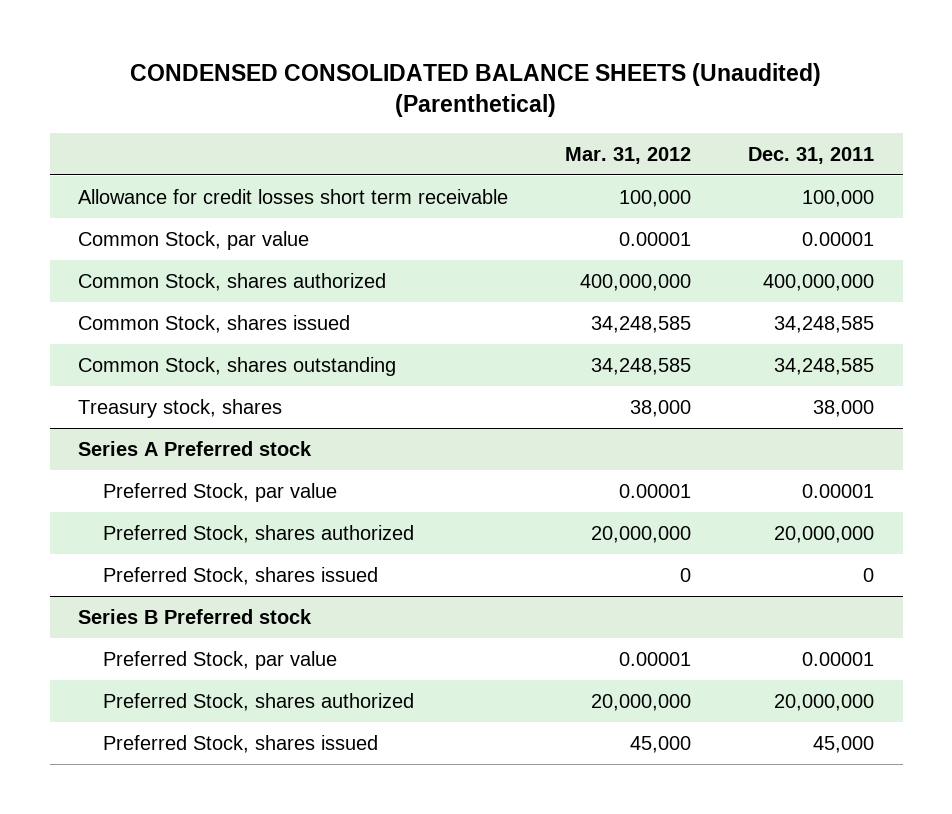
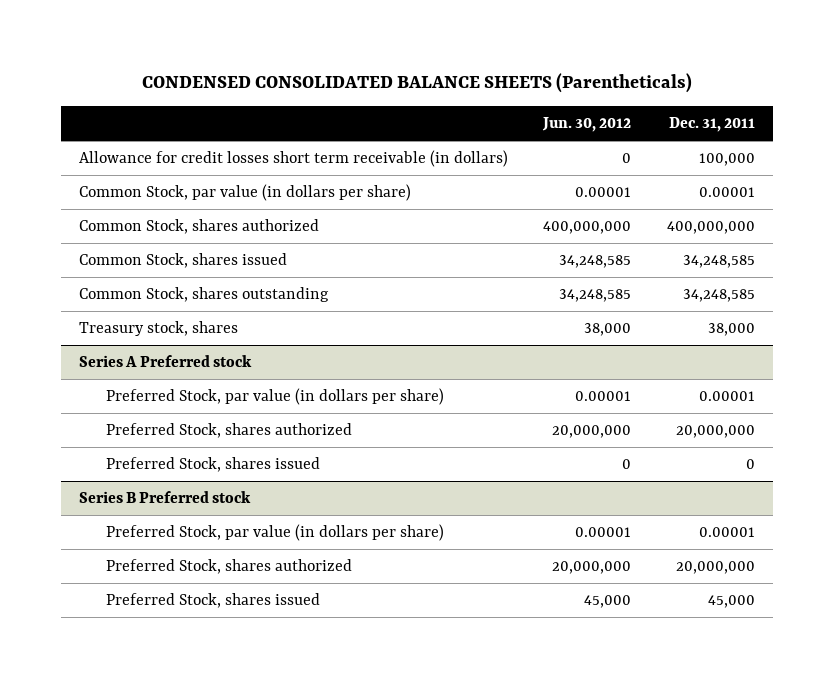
- CONDENSED CONSOLIDATED BALANCE SHEETS (Unaudited) (Parenthetical)
+ CONDENSED CONSOLIDATED BALANCE SHEETS (Parentheticals)
- | Mar. 31, 2012 | Dec. 31, 2011
+ | Jun. 30, 2012 | Dec. 31, 2011
- Allowance for credit losses short term receivable | 100,000 | 100,000
- Common Stock, par value | 0.00001 | 0.00001
+ Allowance for credit losses short term receivable (in dollars) | 0 | 100,000
+ Common Stock, par value (in dollars per share) | 0.00001 | 0.00001
@ Series A Preferred stock
- Preferred Stock, par value | 0.00001 | 0.00001
+ Preferred Stock, par value (in dollars per share) | 0.00001 | 0.00001
@ Series B Preferred stock
- Preferred Stock, par value | 0.00001 | 0.00001
+ Preferred Stock, par value (in dollars per share) | 0.00001 | 0.00001

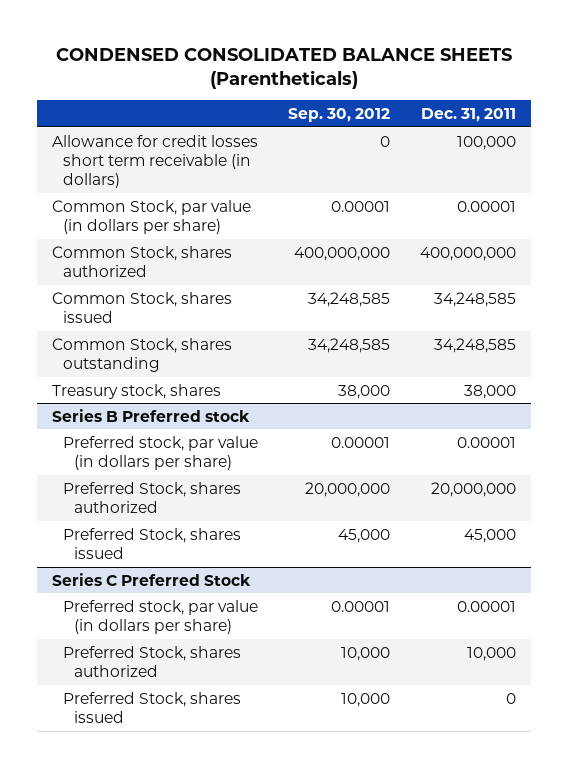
- | Jun. 30, 2012 | Dec. 31, 2011
+ | Sep. 30, 2012 | Dec. 31, 2011
- Series A Preferred stock
- Preferred Stock, par value (in dollars per share) | 0.00001 | 0.00001
- Preferred Stock, shares authorized | 20,000,000 | 20,000,000
- Preferred Stock, shares issued | 0 | 0
@ Series B Preferred stock
- Preferred Stock, par value (in dollars per share) | 0.00001 | 0.00001
+ Preferred stock, par value (in dollars per share) | 0.00001 | 0.00001
+ Series C Preferred Stock
+ Preferred stock, par value (in dollars per share) | 0.00001 | 0.00001
+ Preferred Stock, shares authorized | 10,000 | 10,000
+ Preferred Stock, shares issued | 10,000 | 0

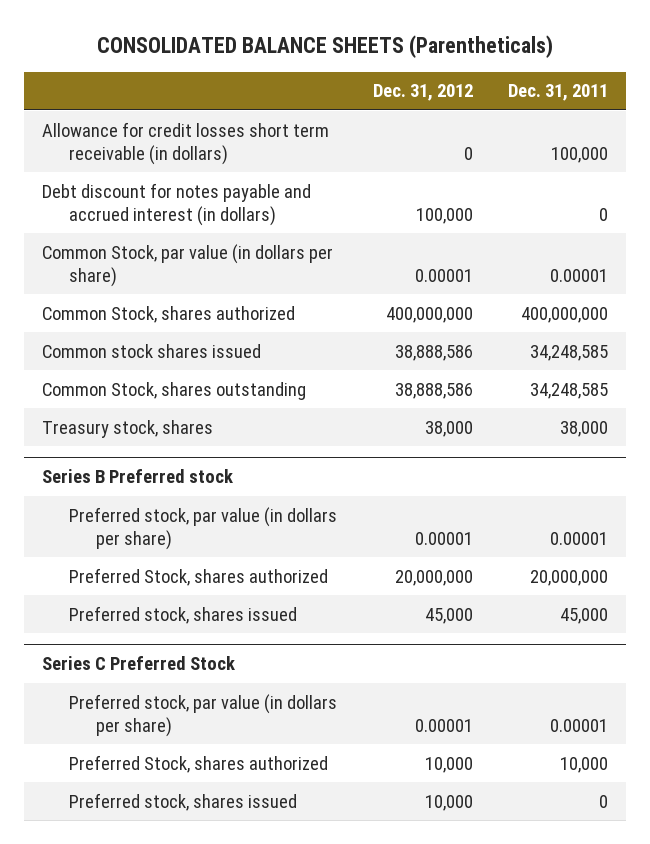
- CONDENSED CONSOLIDATED BALANCE SHEETS (Parentheticals)
+ CONSOLIDATED BALANCE SHEETS (Parentheticals)
- | Sep. 30, 2012 | Dec. 31, 2011
+ | Dec. 31, 2012 | Dec. 31, 2011
+ Debt discount for notes payable and accrued interest (in dollars) | 100,000 | 0
- Common Stock, shares issued | 34,248,585 | 34,248,585
+ Common stock shares issued | 38,888,586 | 34,248,585
@ Series B Preferred stock
- Preferred Stock, shares issued | 45,000 | 45,000
+ Preferred stock, shares issued | 45,000 | 45,000
@ Series C Preferred Stock
- Preferred Stock, shares issued | 10,000 | 0
+ Preferred stock, shares issued | 10,000 | 0

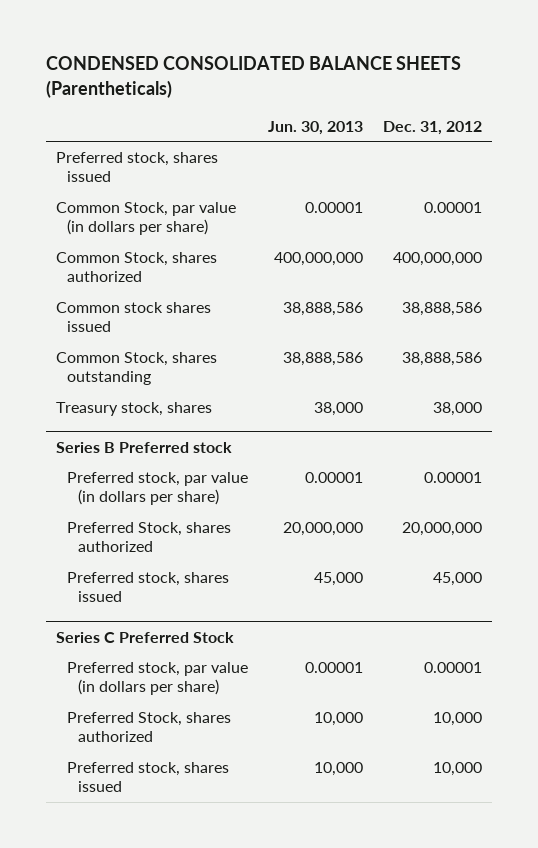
- CONSOLIDATED BALANCE SHEETS (Parentheticals)
+ CONDENSED CONSOLIDATED BALANCE SHEETS (Parentheticals)
- | Dec. 31, 2012 | Dec. 31, 2011
+ | Jun. 30, 2013 | Dec. 31, 2012
- Allowance for credit losses short term receivable (in dollars) | 0 | 100,000
- Debt discount for notes payable and accrued interest (in dollars) | 100,000 | 0
+ Preferred stock, shares issued

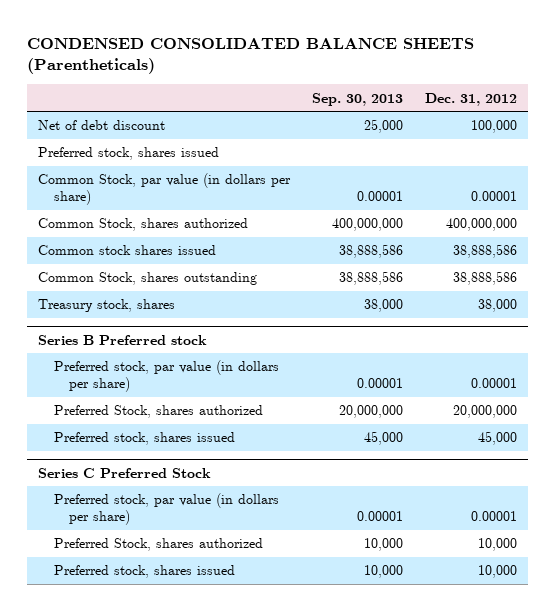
- | Jun. 30, 2013 | Dec. 31, 2012
+ | Sep. 30, 2013 | Dec. 31, 2012
+ Net of debt discount | 25,000 | 100,000

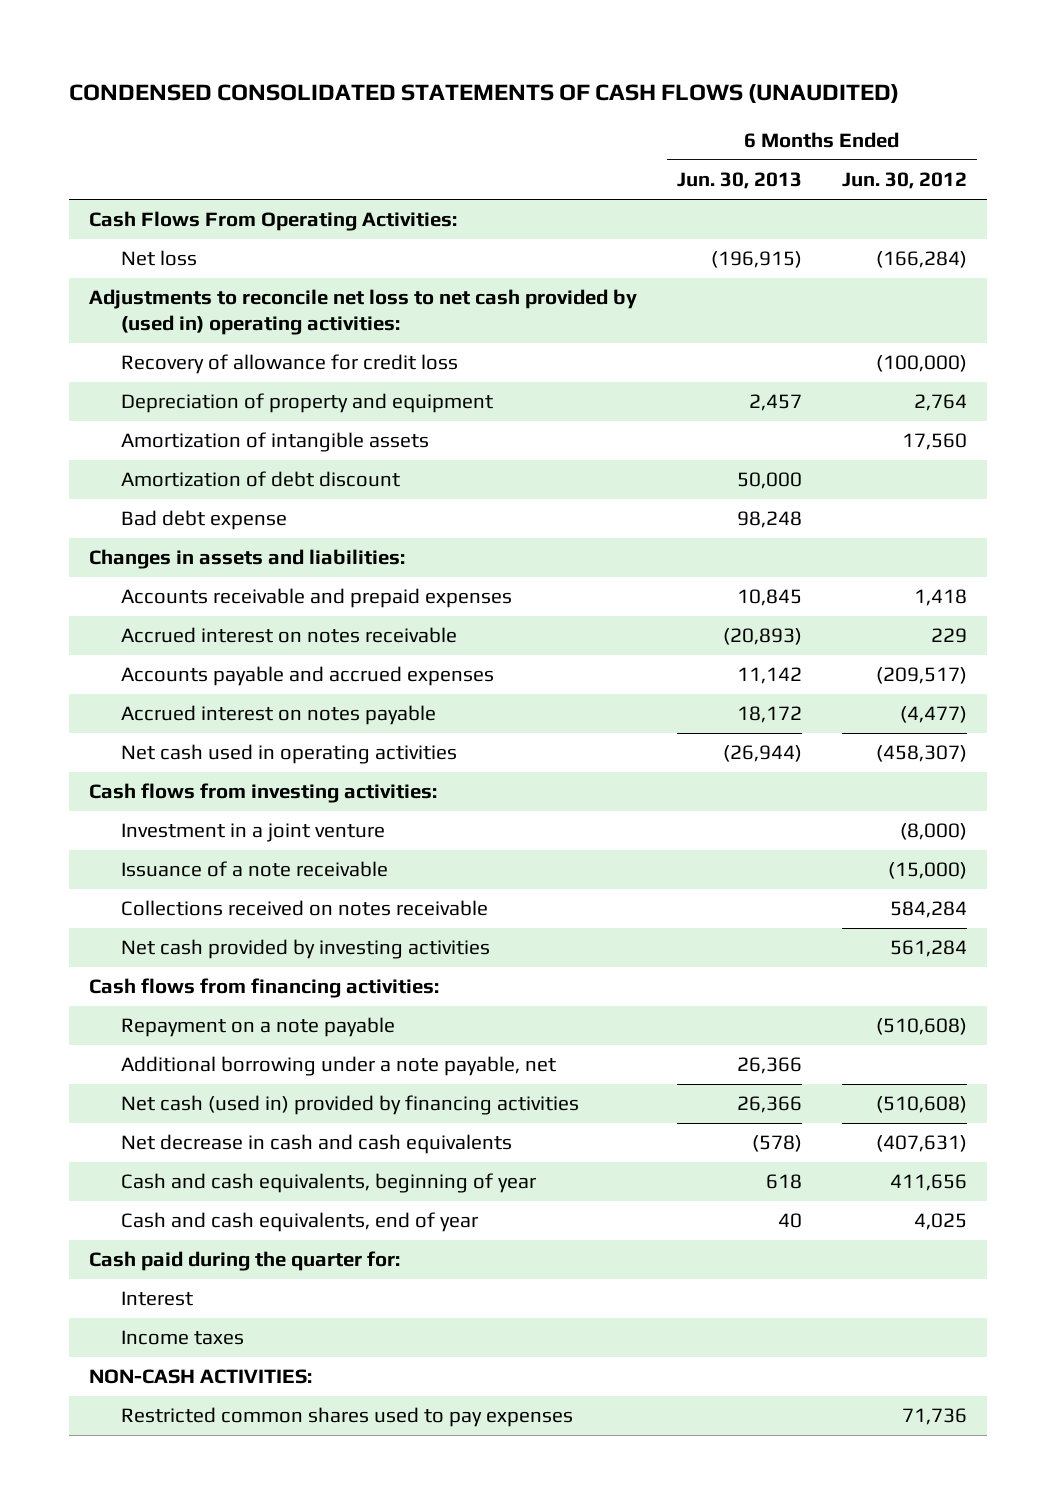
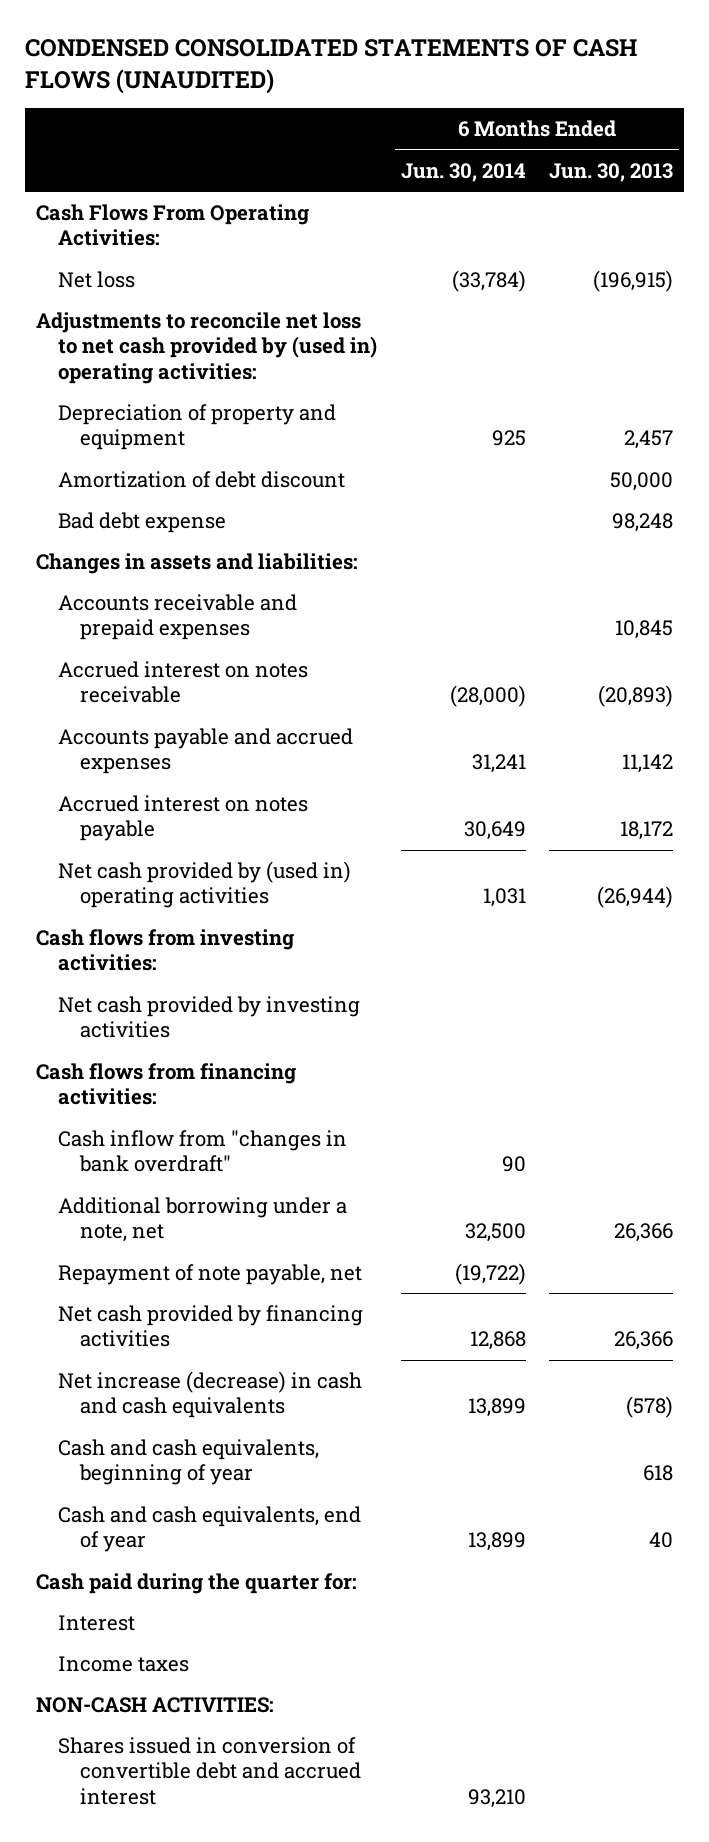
- | 6 Months Ended Jun. 30, 2013 | 6 Months Ended Jun. 30, 2012
+ | 6 Months Ended Jun. 30, 2014 | 6 Months Ended Jun. 30, 2013
- Recovery of allowance for credit loss | | (100,000)
- Amortization of intangible assets | | 17,560
- Net cash used in operating activities | (26,944) | (458,307)
+ Net cash provided by (used in) operating activities | 1,031 | (26,944)
- Investment in a joint venture | | (8,000)
- Issuance of a note receivable | | (15,000)
- Collections received on notes receivable | | 584,284
- Repayment on a note payable | | (510,608)
- Additional borrowing under a note payable, net | 26,366 |
- Net cash (used in) provided by financing activities | 26,366 | (510,608)
- Net decrease in cash and cash equivalents | (578) | (407,631)
+ Cash inflow from "changes in bank overdraft" | 90 |
+ Additional borrowing under a note, net | 32,500 | 26,366
+ Repayment of note payable, net | (19,722) |
+ Net cash provided by financing activities | 12,868 | 26,366
+ Net increase (decrease) in cash and cash equivalents | 13,899 | (578)
- Restricted common shares used to pay expenses | | 71,736
+ Shares issued in conversion of convertible debt and accrued interest | 93,210 |

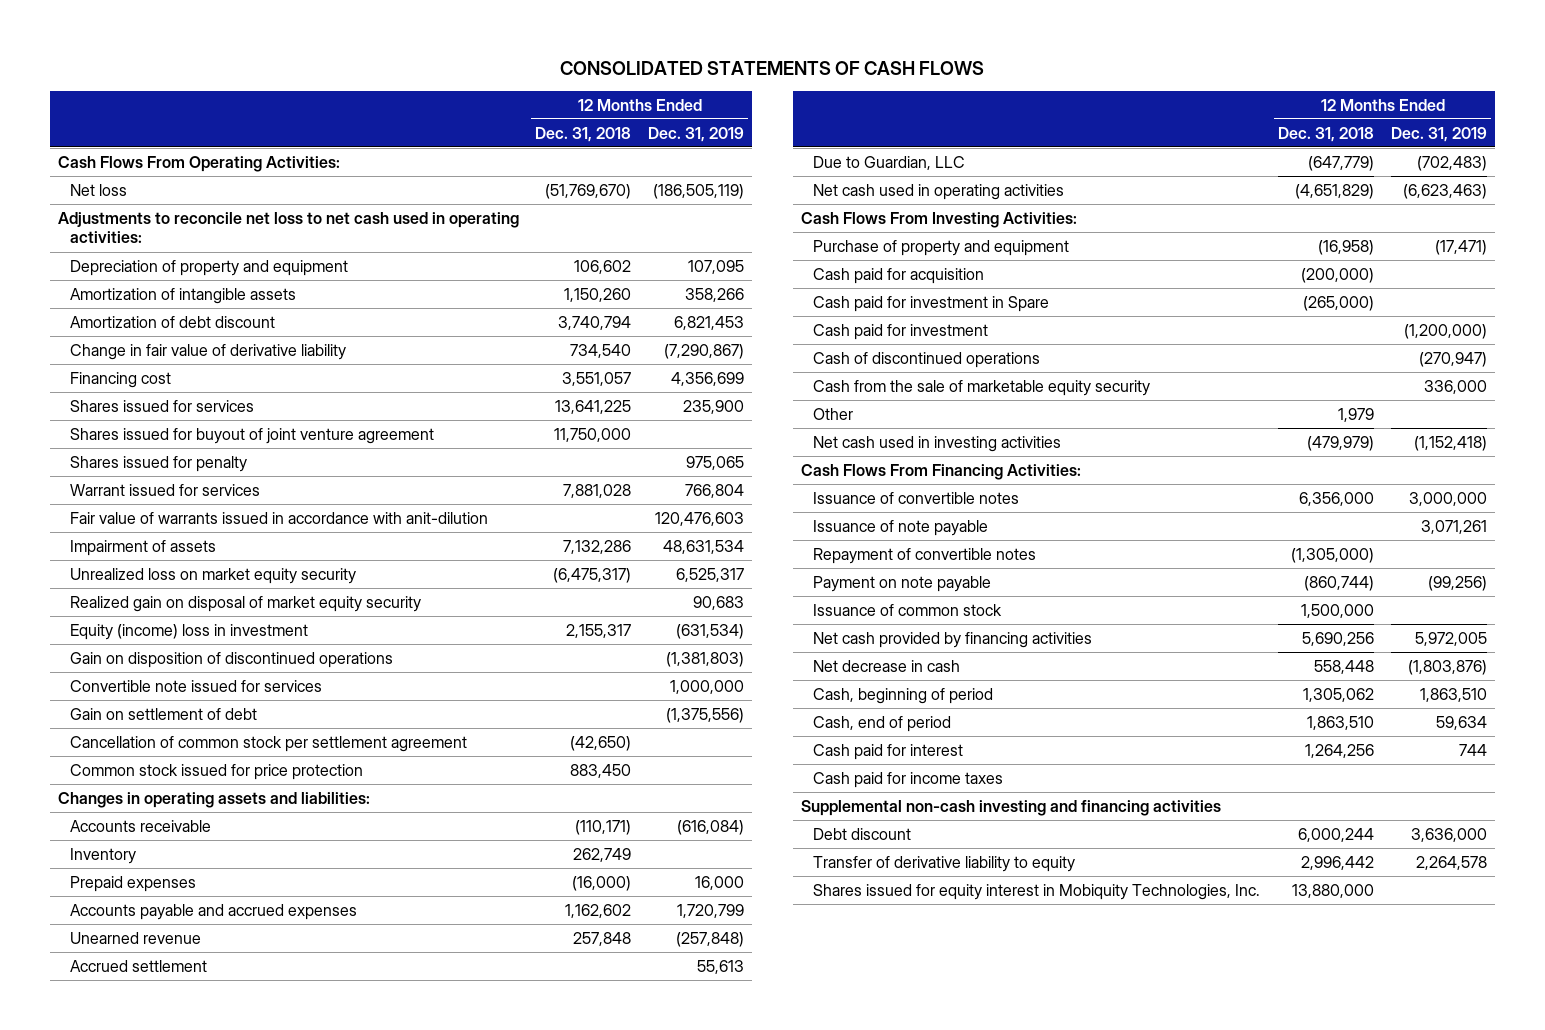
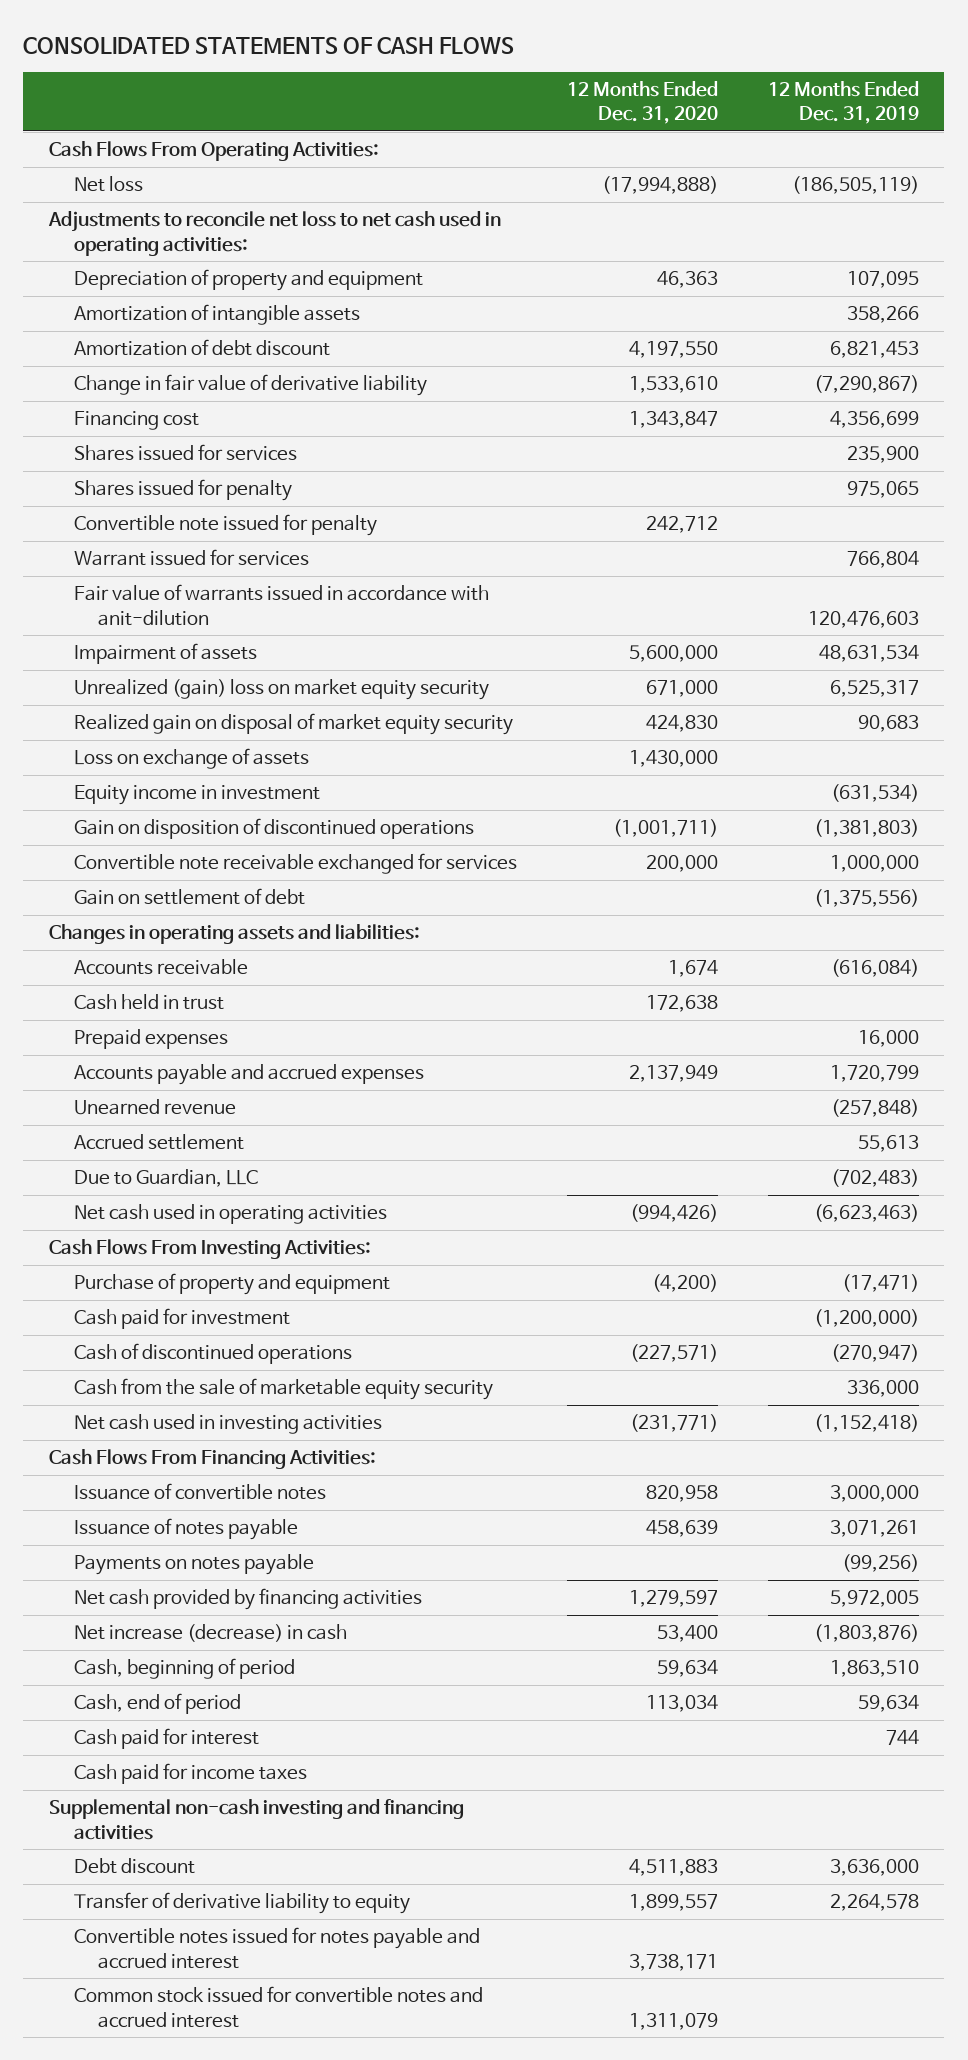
- | 12 Months Ended Dec. 31, 2018 | 12 Months Ended Dec. 31, 2019
+ | 12 Months Ended Dec. 31, 2020 | 12 Months Ended Dec. 31, 2019
- Shares issued for buyout of joint venture agreement | 11,750,000 |
+ Convertible note issued for penalty | 242,712 |
- Unrealized loss on market equity security | (6,475,317) | 6,525,317
+ Unrealized (gain) loss on market equity security | 671,000 | 6,525,317
- Equity (income) loss in investment | 2,155,317 | (631,534)
+ Loss on exchange of assets | 1,430,000 |
+ Equity income in investment | | (631,534)
- Convertible note issued for services | | 1,000,000
+ Convertible note receivable exchanged for services | 200,000 | 1,000,000
- Cancellation of common stock per settlement agreement | (42,650) |
- Common stock issued for price protection | 883,450 |
- Inventory | 262,749 |
+ Cash held in trust | 172,638 |
- Cash paid for acquisition | (200,000) |
- Cash paid for investment in Spare | (265,000) |
- Other | 1,979 |
- Issuance of note payable | | 3,071,261
- Repayment of convertible notes | (1,305,000) |
- Payment on note payable | (860,744) | (99,256)
- Issuance of common stock | 1,500,000 |
+ Issuance of notes payable | 458,639 | 3,071,261
+ Payments on notes payable | | (99,256)
- Net decrease in cash | 558,448 | (1,803,876)
+ Net increase (decrease) in cash | 53,400 | (1,803,876)
- Shares issued for equity interest in Mobiquity Technologies, Inc. | 13,880,000 |
+ Convertible notes issued for notes payable and accrued interest | 3,738,171 |
+ Common stock issued for convertible notes and accrued interest | 1,311,079 |

